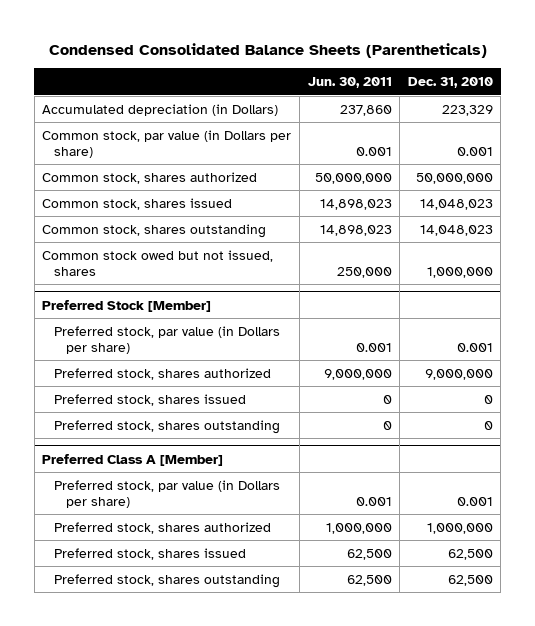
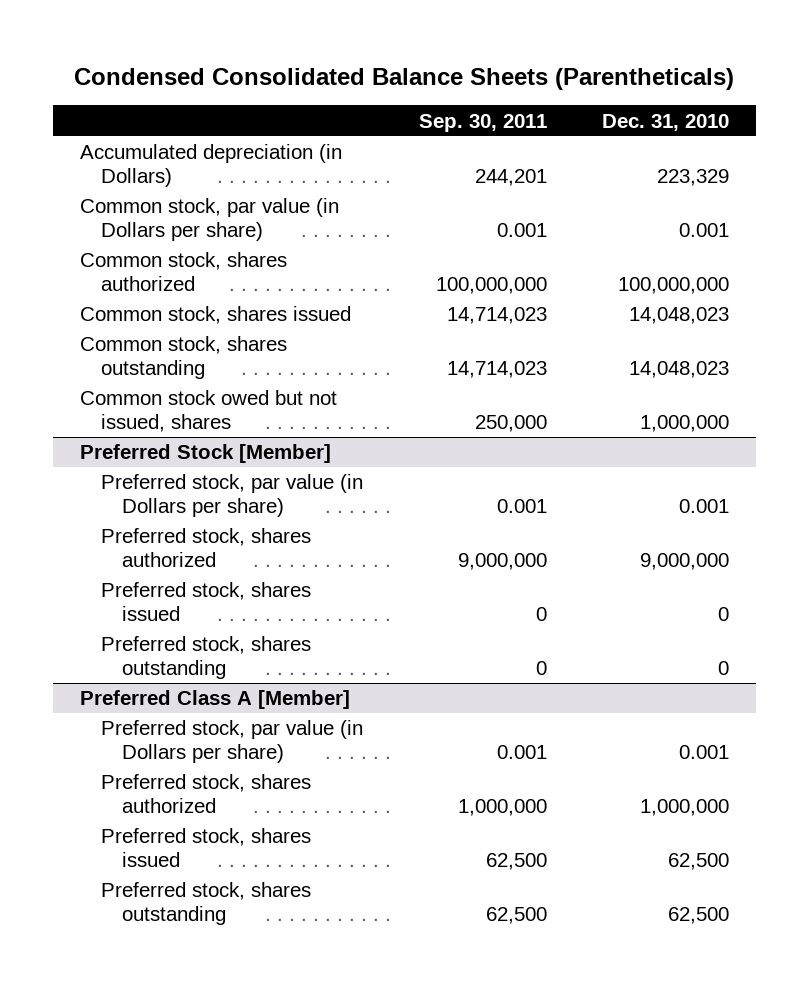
- | Jun. 30, 2011 | Dec. 31, 2010
+ | Sep. 30, 2011 | Dec. 31, 2010
- Common stock, shares authorized | 50,000,000 | 50,000,000
+ Common stock, shares authorized | 100,000,000 | 100,000,000

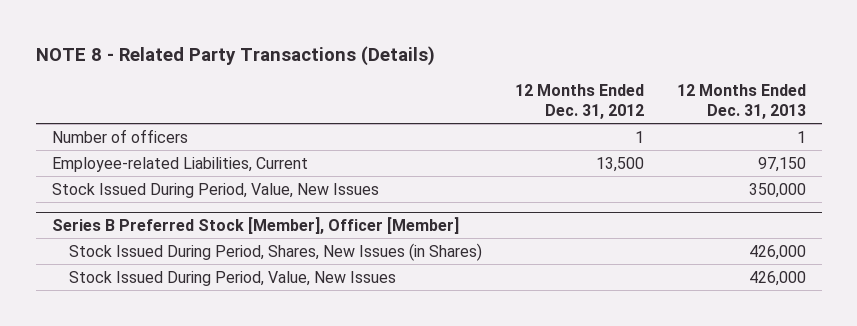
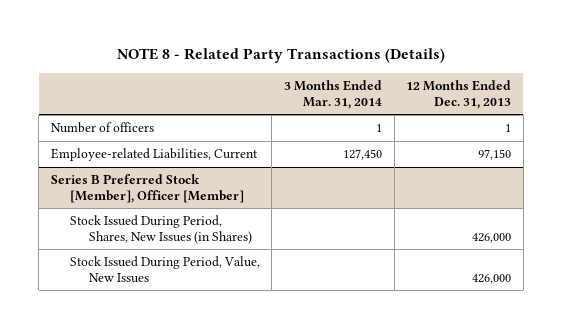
- | 12 Months Ended Dec. 31, 2012 | 12 Months Ended Dec. 31, 2013
+ | 3 Months Ended Mar. 31, 2014 | 12 Months Ended Dec. 31, 2013
- Stock Issued During Period, Value, New Issues | | 350,000

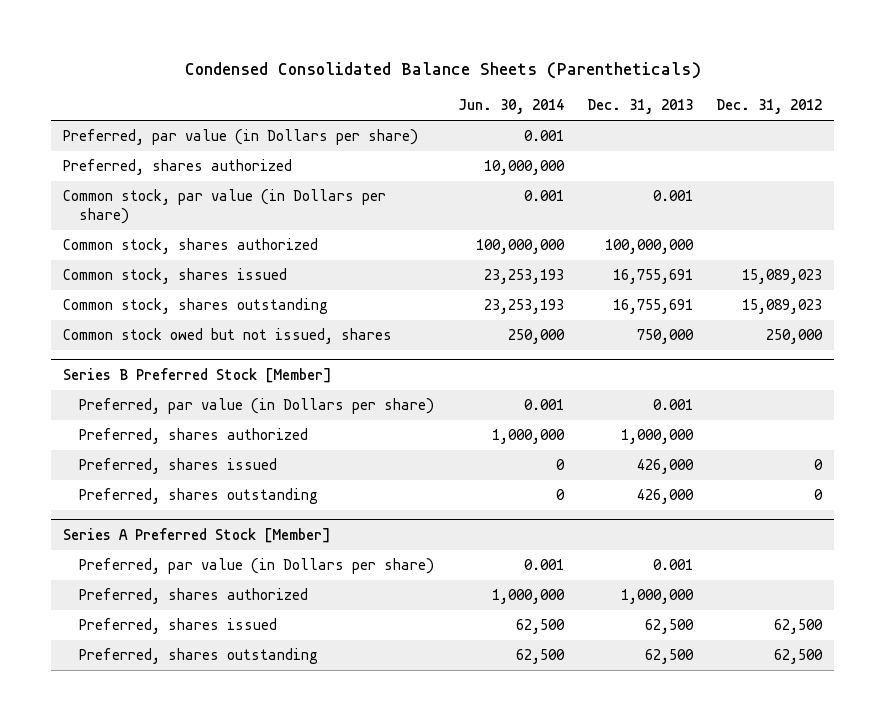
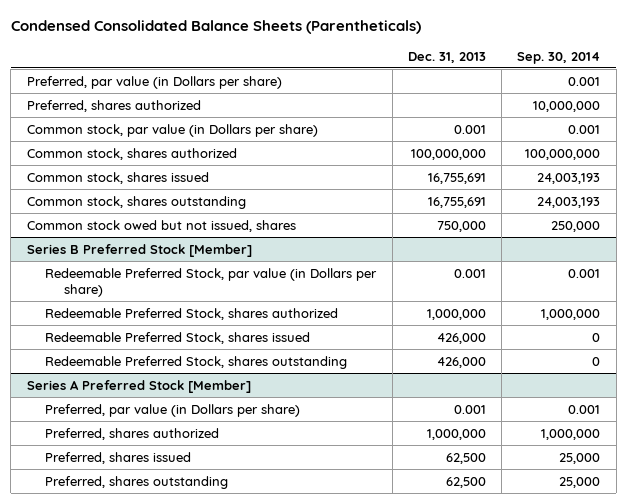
- | Jun. 30, 2014 | Dec. 31, 2013 | Dec. 31, 2012
+ | Dec. 31, 2013 | Sep. 30, 2014
@ Series B Preferred Stock [Member]
- Preferred, par value (in Dollars per share) | 0.001 | 0.001 |
- Preferred, shares authorized | 1,000,000 | 1,000,000 |
- Preferred, shares issued | 0 | 426,000 | 0
- Preferred, shares outstanding | 0 | 426,000 | 0
+ Redeemable Preferred Stock, par value (in Dollars per share) | 0.001 | 0.001
+ Redeemable Preferred Stock, shares authorized | 1,000,000 | 1,000,000
+ Redeemable Preferred Stock, shares issued | 426,000 | 0
+ Redeemable Preferred Stock, shares outstanding | 426,000 | 0

